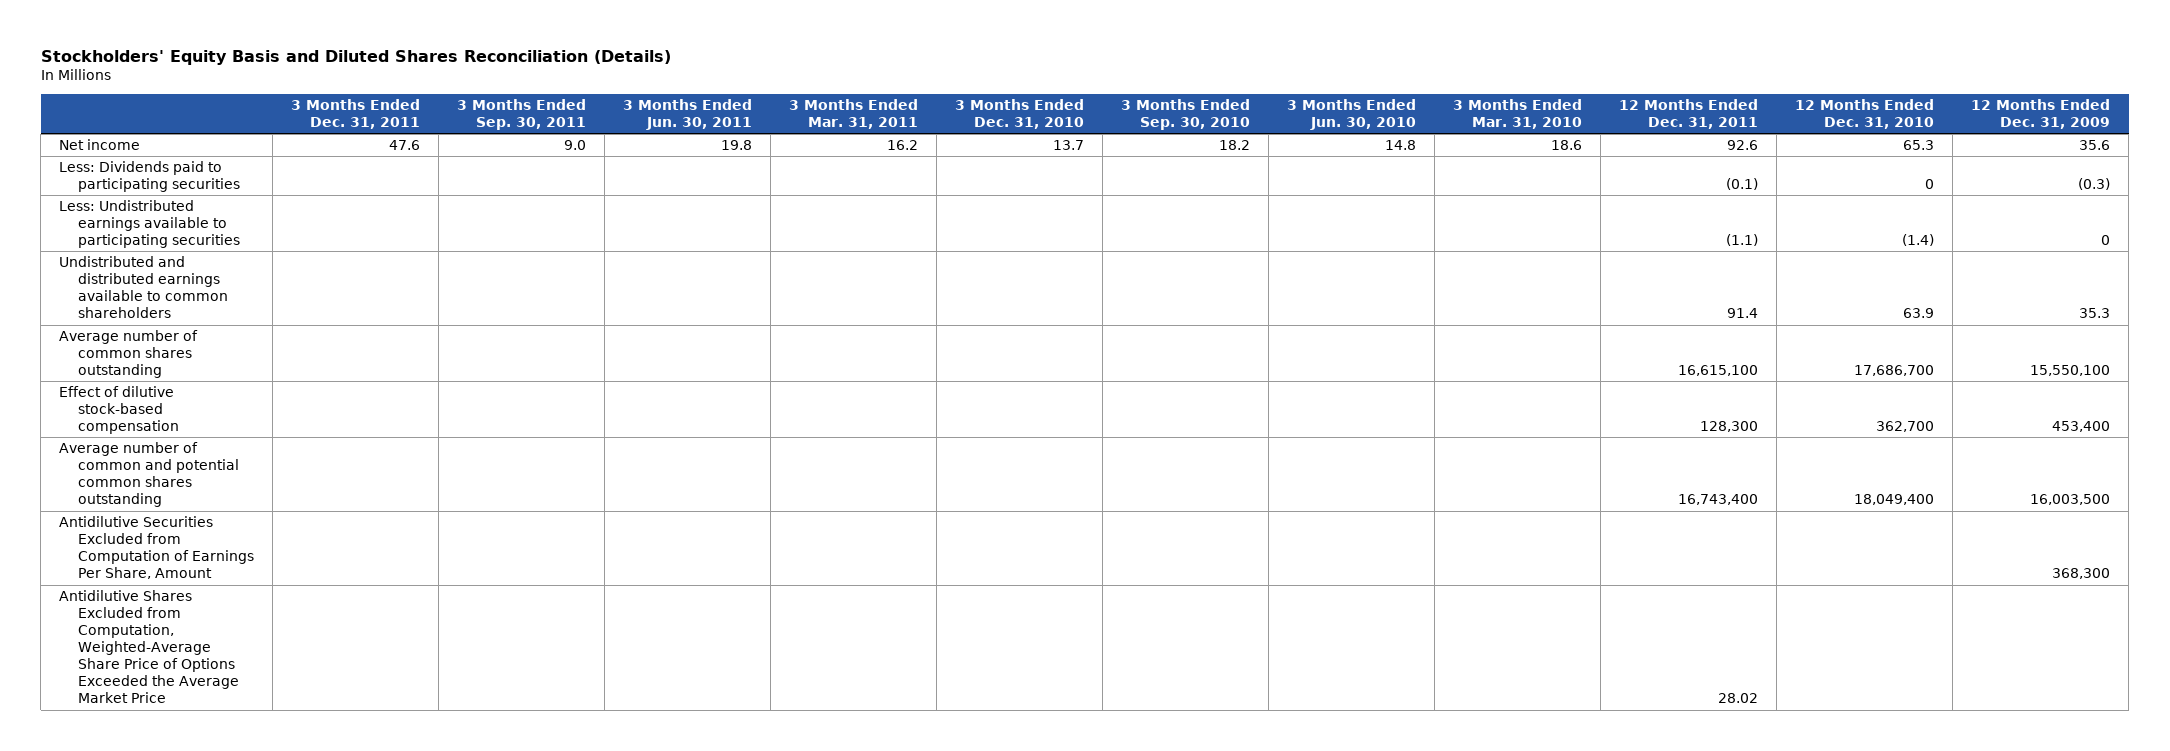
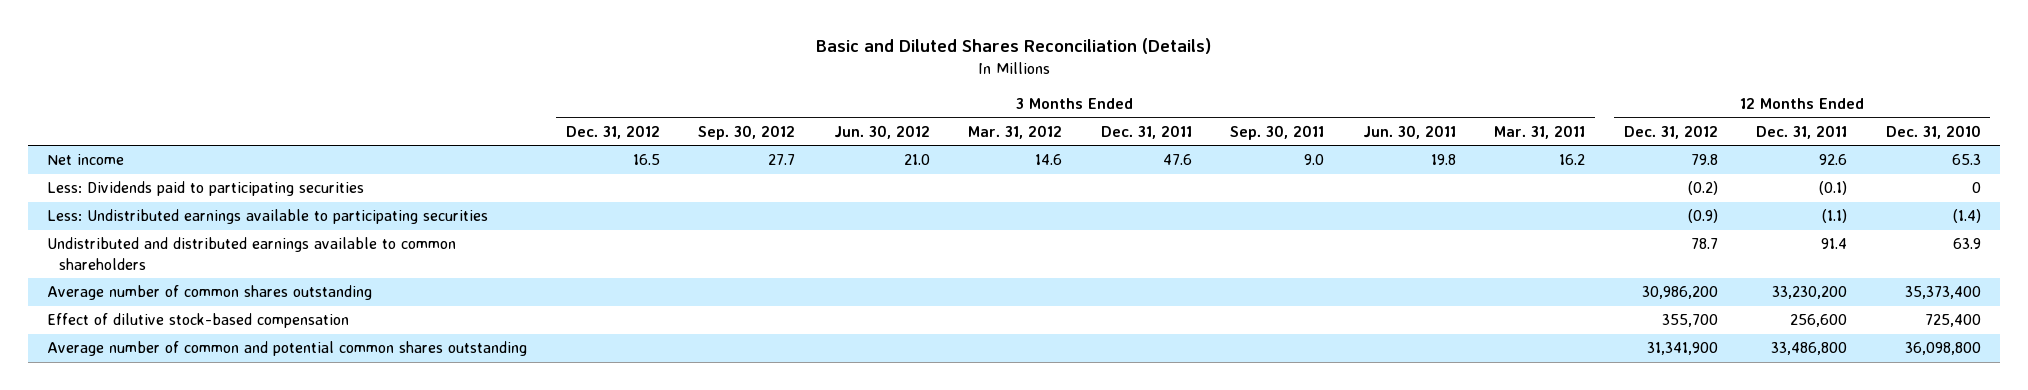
- Stockholders' Equity Basis and Diluted Shares Reconciliation (Details)
+ Basic and Diluted Shares Reconciliation (Details)
- | 3 Months Ended Dec. 31, 2011 | 3 Months Ended Sep. 30, 2011 | 3 Months Ended Jun. 30, 2011 | 3 Months Ended Mar. 31, 2011 | 3 Months Ended Dec. 31, 2010 | 3 Months Ended Sep. 30, 2010 | 3 Months Ended Jun. 30, 2010 | 3 Months Ended Mar. 31, 2010 | 12 Months Ended Dec. 31, 2011 | 12 Months Ended Dec. 31, 2010 | 12 Months Ended Dec. 31, 2009
+ | 3 Months Ended Dec. 31, 2012 | 3 Months Ended Sep. 30, 2012 | 3 Months Ended Jun. 30, 2012 | 3 Months Ended Mar. 31, 2012 | 3 Months Ended Dec. 31, 2011 | 3 Months Ended Sep. 30, 2011 | 3 Months Ended Jun. 30, 2011 | 3 Months Ended Mar. 31, 2011 | 12 Months Ended Dec. 31, 2012 | 12 Months Ended Dec. 31, 2011 | 12 Months Ended Dec. 31, 2010
- Average number of common shares outstanding | | | | | | | | | 16,615,100 | 17,686,700 | 15,550,100
- Effect of dilutive stock-based compensation | | | | | | | | | 128,300 | 362,700 | 453,400
- Average number of common and potential common shares outstanding | | | | | | | | | 16,743,400 | 18,049,400 | 16,003,500
- Antidilutive Securities Excluded from Computation of Earnings Per Share, Amount | | | | | | | | | | | 368,300
- Antidilutive Shares Excluded from Computation, Weighted-Average Share Price of Options Exceeded the Average Market Price | | | | | | | | | 28.02 | |
+ Average number of common shares outstanding | | | | | | | | | 30,986,200 | 33,230,200 | 35,373,400
+ Effect of dilutive stock-based compensation | | | | | | | | | 355,700 | 256,600 | 725,400
+ Average number of common and potential common shares outstanding | | | | | | | | | 31,341,900 | 33,486,800 | 36,098,800

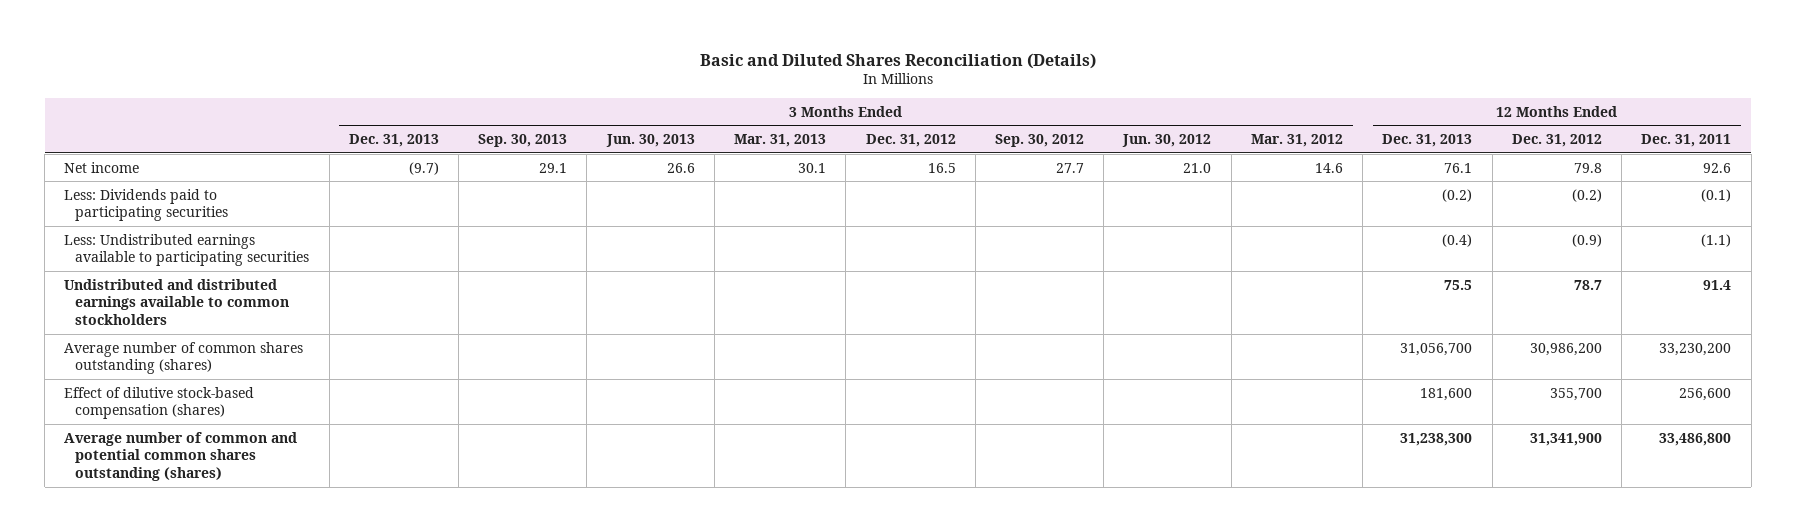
- | 3 Months Ended Dec. 31, 2012 | 3 Months Ended Sep. 30, 2012 | 3 Months Ended Jun. 30, 2012 | 3 Months Ended Mar. 31, 2012 | 3 Months Ended Dec. 31, 2011 | 3 Months Ended Sep. 30, 2011 | 3 Months Ended Jun. 30, 2011 | 3 Months Ended Mar. 31, 2011 | 12 Months Ended Dec. 31, 2012 | 12 Months Ended Dec. 31, 2011 | 12 Months Ended Dec. 31, 2010
+ | 3 Months Ended Dec. 31, 2013 | 3 Months Ended Sep. 30, 2013 | 3 Months Ended Jun. 30, 2013 | 3 Months Ended Mar. 31, 2013 | 3 Months Ended Dec. 31, 2012 | 3 Months Ended Sep. 30, 2012 | 3 Months Ended Jun. 30, 2012 | 3 Months Ended Mar. 31, 2012 | 12 Months Ended Dec. 31, 2013 | 12 Months Ended Dec. 31, 2012 | 12 Months Ended Dec. 31, 2011
- Undistributed and distributed earnings available to common shareholders | | | | | | | | | 78.7 | 91.4 | 63.9
- Average number of common shares outstanding | | | | | | | | | 30,986,200 | 33,230,200 | 35,373,400
- Effect of dilutive stock-based compensation | | | | | | | | | 355,700 | 256,600 | 725,400
- Average number of common and potential common shares outstanding | | | | | | | | | 31,341,900 | 33,486,800 | 36,098,800
+ Undistributed and distributed earnings available to common stockholders | | | | | | | | | 75.5 | 78.7 | 91.4
+ Average number of common shares outstanding (shares) | | | | | | | | | 31,056,700 | 30,986,200 | 33,230,200
+ Effect of dilutive stock-based compensation (shares) | | | | | | | | | 181,600 | 355,700 | 256,600
+ Average number of common and potential common shares outstanding (shares) | | | | | | | | | 31,238,300 | 31,341,900 | 33,486,800

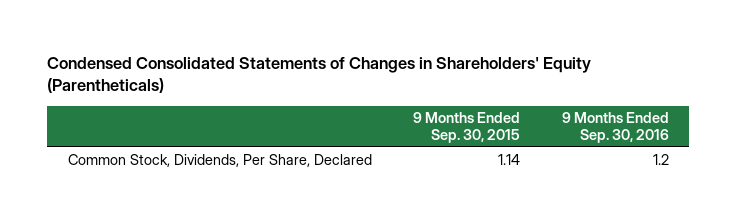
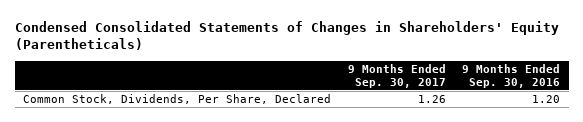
- | 9 Months Ended Sep. 30, 2015 | 9 Months Ended Sep. 30, 2016
+ | 9 Months Ended Sep. 30, 2017 | 9 Months Ended Sep. 30, 2016
- Common Stock, Dividends, Per Share, Declared | 1.14 | 1.2
+ Common Stock, Dividends, Per Share, Declared | 1.26 | 1.20

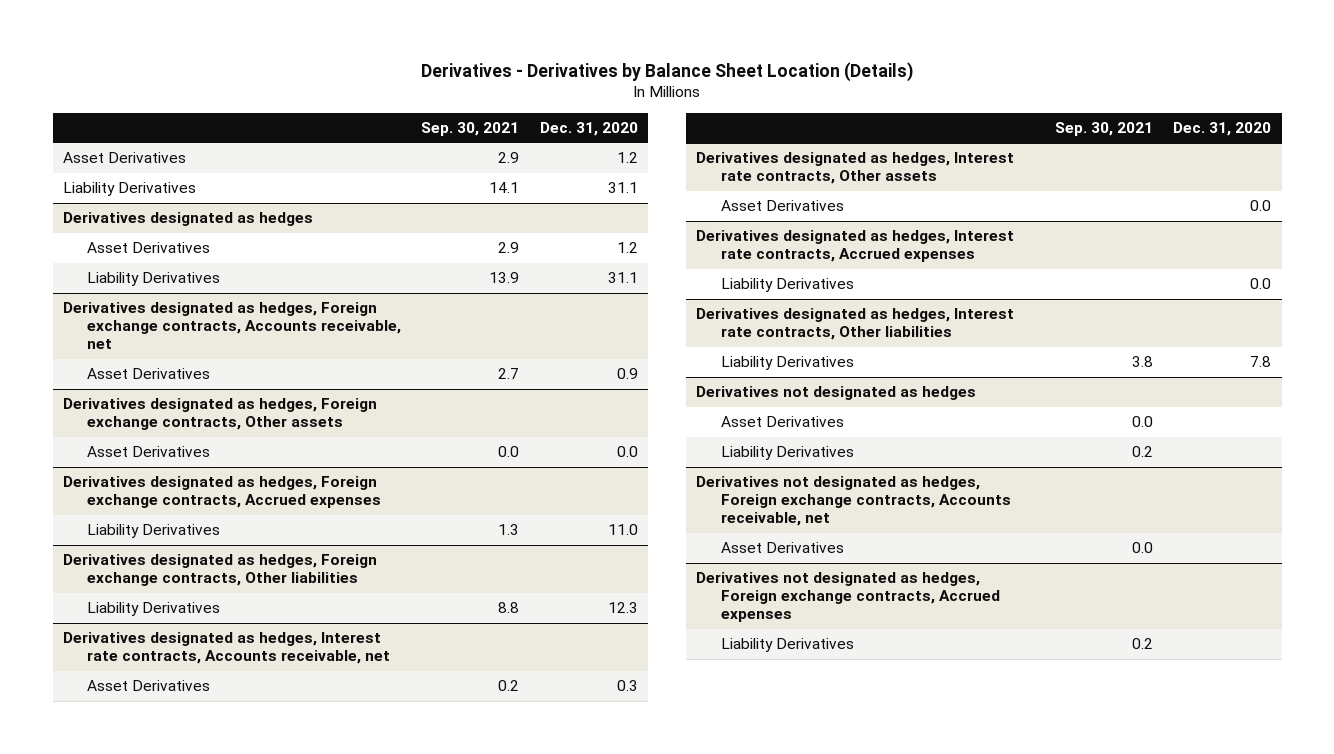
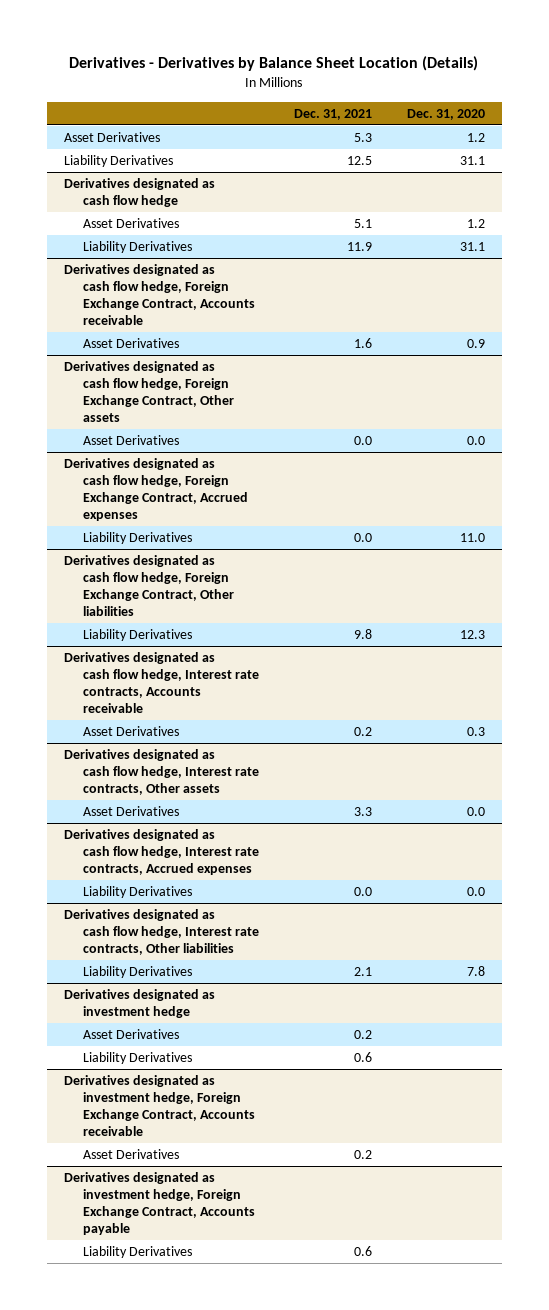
- | Sep. 30, 2021 | Dec. 31, 2020
+ | Dec. 31, 2021 | Dec. 31, 2020
- Derivatives designated as hedges
+ Derivatives designated as cash flow hedge
- Derivatives designated as hedges, Foreign exchange contracts, Accounts receivable, net
+ Derivatives designated as cash flow hedge, Foreign Exchange Contract, Accounts receivable
- Derivatives designated as hedges, Foreign exchange contracts, Other assets
+ Derivatives designated as cash flow hedge, Foreign Exchange Contract, Other assets
- Derivatives designated as hedges, Foreign exchange contracts, Accrued expenses
+ Derivatives designated as cash flow hedge, Foreign Exchange Contract, Accrued expenses
- Derivatives designated as hedges, Foreign exchange contracts, Other liabilities
+ Derivatives designated as cash flow hedge, Foreign Exchange Contract, Other liabilities
- Derivatives designated as hedges, Interest rate contracts, Accounts receivable, net
+ Derivatives designated as cash flow hedge, Interest rate contracts, Accounts receivable
- Derivatives designated as hedges, Interest rate contracts, Other assets
+ Derivatives designated as cash flow hedge, Interest rate contracts, Other assets
- Derivatives designated as hedges, Interest rate contracts, Accrued expenses
+ Derivatives designated as cash flow hedge, Interest rate contracts, Accrued expenses
- Derivatives designated as hedges, Interest rate contracts, Other liabilities
+ Derivatives designated as cash flow hedge, Interest rate contracts, Other liabilities
- Derivatives not designated as hedges
+ Derivatives designated as investment hedge
- Derivatives not designated as hedges, Foreign exchange contracts, Accounts receivable, net
+ Derivatives designated as investment hedge, Foreign Exchange Contract, Accounts receivable
- Derivatives not designated as hedges, Foreign exchange contracts, Accrued expenses
+ Derivatives designated as investment hedge, Foreign Exchange Contract, Accounts payable

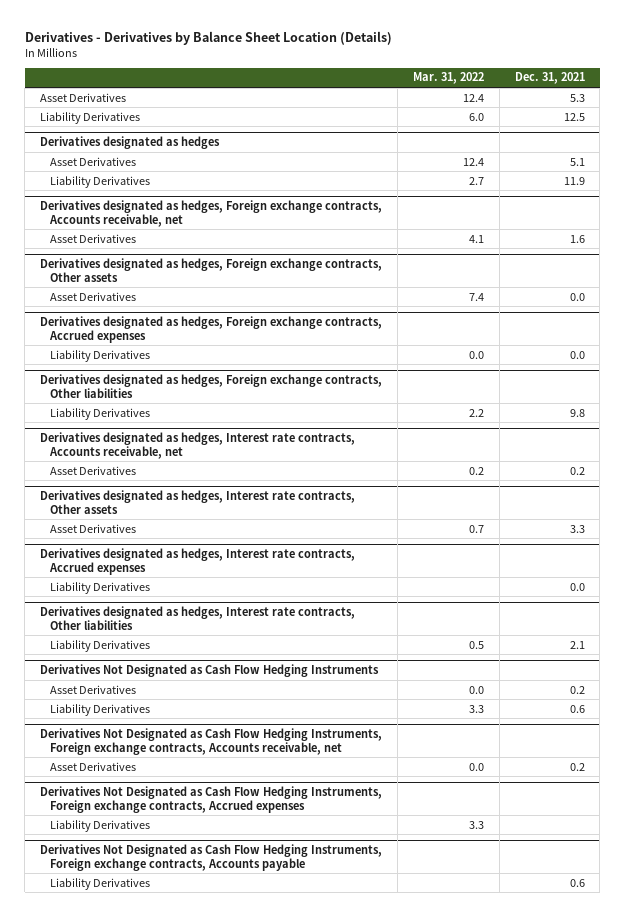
- | Dec. 31, 2021 | Dec. 31, 2020
+ | Mar. 31, 2022 | Dec. 31, 2021
- Derivatives designated as cash flow hedge
+ Derivatives designated as hedges
- Derivatives designated as cash flow hedge, Foreign Exchange Contract, Accounts receivable
+ Derivatives designated as hedges, Foreign exchange contracts, Accounts receivable, net
- Derivatives designated as cash flow hedge, Foreign Exchange Contract, Other assets
+ Derivatives designated as hedges, Foreign exchange contracts, Other assets
- Derivatives designated as cash flow hedge, Foreign Exchange Contract, Accrued expenses
+ Derivatives designated as hedges, Foreign exchange contracts, Accrued expenses
- Derivatives designated as cash flow hedge, Foreign Exchange Contract, Other liabilities
+ Derivatives designated as hedges, Foreign exchange contracts, Other liabilities
- Derivatives designated as cash flow hedge, Interest rate contracts, Accounts receivable
+ Derivatives designated as hedges, Interest rate contracts, Accounts receivable, net
- Derivatives designated as cash flow hedge, Interest rate contracts, Other assets
+ Derivatives designated as hedges, Interest rate contracts, Other assets
- Derivatives designated as cash flow hedge, Interest rate contracts, Accrued expenses
+ Derivatives designated as hedges, Interest rate contracts, Accrued expenses
- Derivatives designated as cash flow hedge, Interest rate contracts, Other liabilities
+ Derivatives designated as hedges, Interest rate contracts, Other liabilities
- Derivatives designated as investment hedge
+ Derivatives Not Designated as Cash Flow Hedging Instruments
- Derivatives designated as investment hedge, Foreign Exchange Contract, Accounts receivable
+ Derivatives Not Designated as Cash Flow Hedging Instruments, Foreign exchange contracts, Accounts receivable, net
- Derivatives designated as investment hedge, Foreign Exchange Contract, Accounts payable
+ Derivatives Not Designated as Cash Flow Hedging Instruments, Foreign exchange contracts, Accrued expenses
+ Liability Derivatives | 3.3 |
+ Derivatives Not Designated as Cash Flow Hedging Instruments, Foreign exchange contracts, Accounts payable

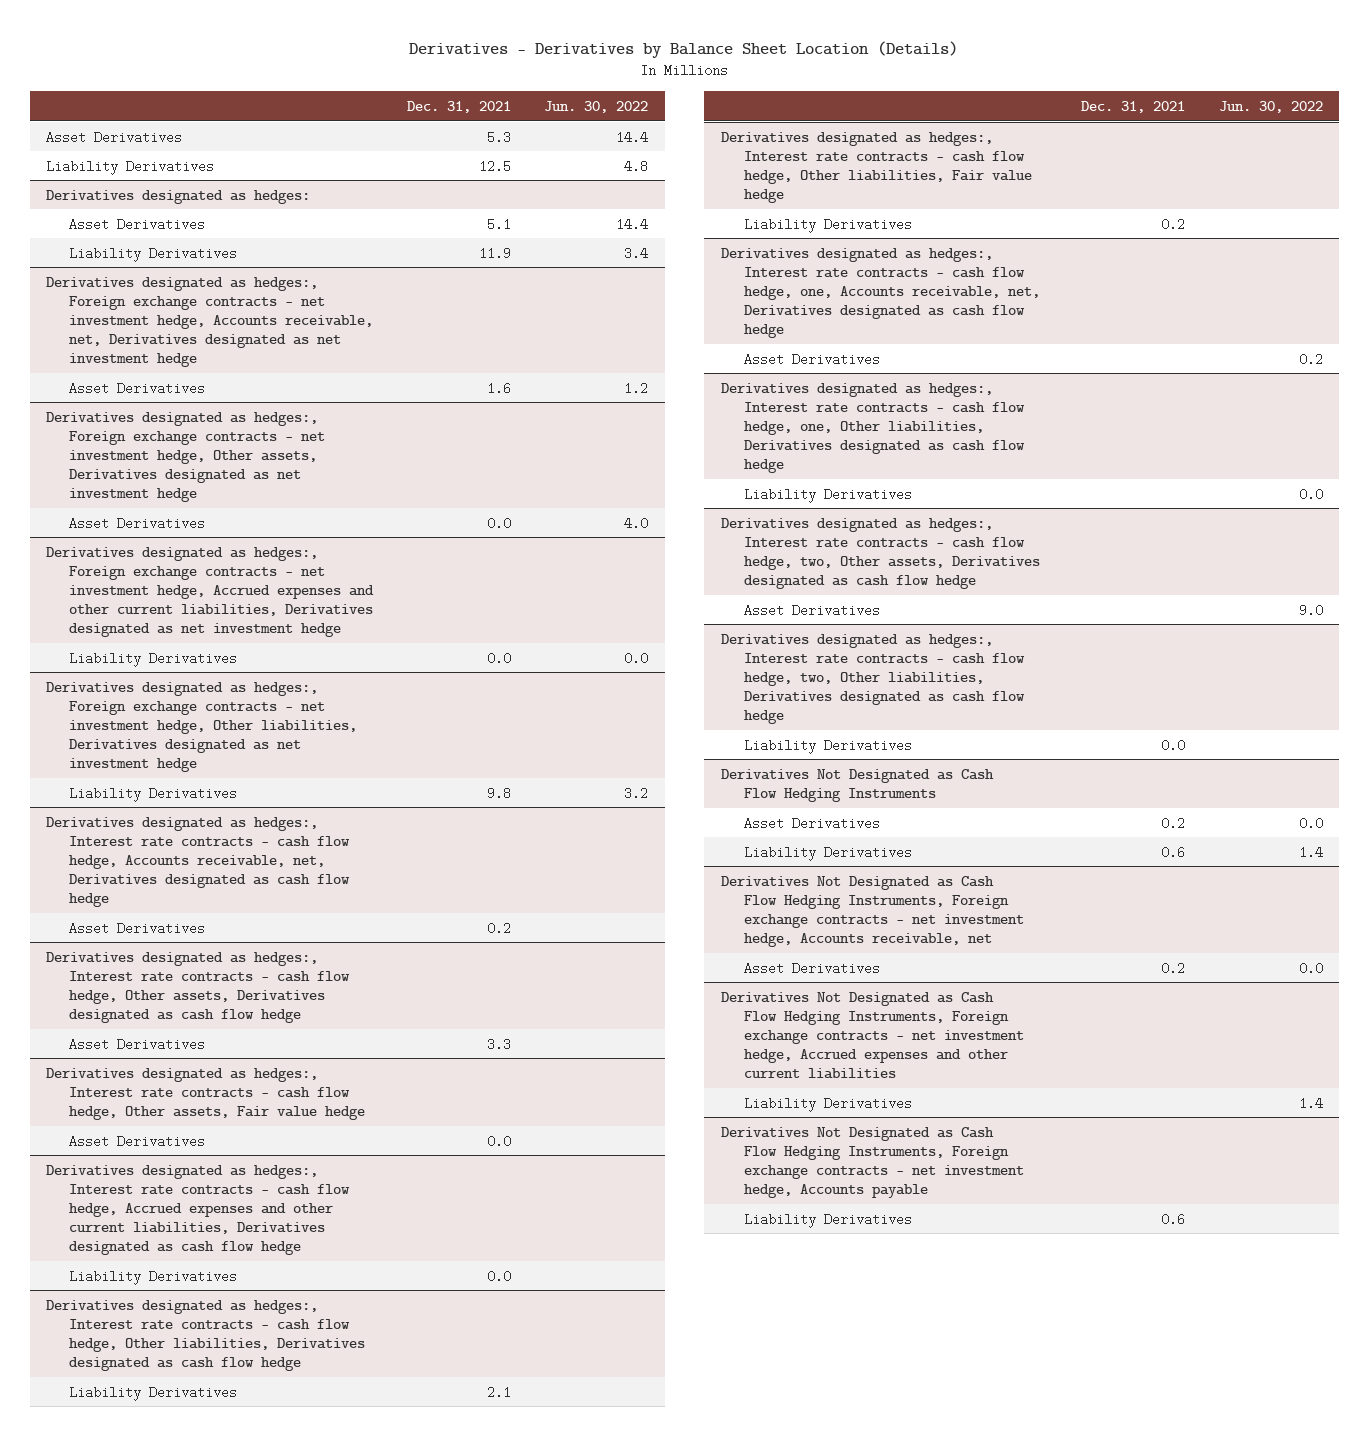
- | Mar. 31, 2022 | Dec. 31, 2021
+ | Dec. 31, 2021 | Jun. 30, 2022
- Derivatives designated as hedges
+ Derivatives designated as hedges:
- Derivatives designated as hedges, Foreign exchange contracts, Accounts receivable, net
+ Derivatives designated as hedges:, Foreign exchange contracts - net investment hedge, Accounts receivable, net, Derivatives designated as net investment hedge
- Derivatives designated as hedges, Foreign exchange contracts, Other assets
+ Derivatives designated as hedges:, Foreign exchange contracts - net investment hedge, Other assets, Derivatives designated as net investment hedge
- Derivatives designated as hedges, Foreign exchange contracts, Accrued expenses
+ Derivatives designated as hedges:, Foreign exchange contracts - net investment hedge, Accrued expenses and other current liabilities, Derivatives designated as net investment hedge
- Derivatives designated as hedges, Foreign exchange contracts, Other liabilities
+ Derivatives designated as hedges:, Foreign exchange contracts - net investment hedge, Other liabilities, Derivatives designated as net investment hedge
- Derivatives designated as hedges, Interest rate contracts, Accounts receivable, net
+ Derivatives designated as hedges:, Interest rate contracts - cash flow hedge, Accounts receivable, net, Derivatives designated as cash flow hedge
- Derivatives designated as hedges, Interest rate contracts, Other assets
+ Derivatives designated as hedges:, Interest rate contracts - cash flow hedge, Other assets, Derivatives designated as cash flow hedge
- Derivatives designated as hedges, Interest rate contracts, Accrued expenses
+ Derivatives designated as hedges:, Interest rate contracts - cash flow hedge, Other assets, Fair value hedge
+ Asset Derivatives | 0.0 |
+ Derivatives designated as hedges:, Interest rate contracts - cash flow hedge, Accrued expenses and other current liabilities, Derivatives designated as cash flow hedge
- Derivatives designated as hedges, Interest rate contracts, Other liabilities
+ Derivatives designated as hedges:, Interest rate contracts - cash flow hedge, Other liabilities, Derivatives designated as cash flow hedge
+ Derivatives designated as hedges:, Interest rate contracts - cash flow hedge, Other liabilities, Fair value hedge
+ Liability Derivatives | 0.2 |
+ Derivatives designated as hedges:, Interest rate contracts - cash flow hedge, one, Accounts receivable, net, Derivatives designated as cash flow hedge
+ Asset Derivatives | | 0.2
+ Derivatives designated as hedges:, Interest rate contracts - cash flow hedge, one, Other liabilities, Derivatives designated as cash flow hedge
+ Liability Derivatives | | 0.0
+ Derivatives designated as hedges:, Interest rate contracts - cash flow hedge, two, Other assets, Derivatives designated as cash flow hedge
+ Asset Derivatives | | 9.0
+ Derivatives designated as hedges:, Interest rate contracts - cash flow hedge, two, Other liabilities, Derivatives designated as cash flow hedge
+ Liability Derivatives | 0.0 |
- Derivatives Not Designated as Cash Flow Hedging Instruments, Foreign exchange contracts, Accounts receivable, net
+ Derivatives Not Designated as Cash Flow Hedging Instruments, Foreign exchange contracts - net investment hedge, Accounts receivable, net
- Derivatives Not Designated as Cash Flow Hedging Instruments, Foreign exchange contracts, Accrued expenses
+ Derivatives Not Designated as Cash Flow Hedging Instruments, Foreign exchange contracts - net investment hedge, Accrued expenses and other current liabilities
- Derivatives Not Designated as Cash Flow Hedging Instruments, Foreign exchange contracts, Accounts payable
+ Derivatives Not Designated as Cash Flow Hedging Instruments, Foreign exchange contracts - net investment hedge, Accounts payable

